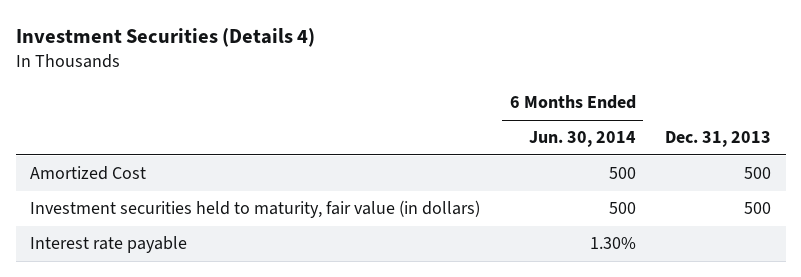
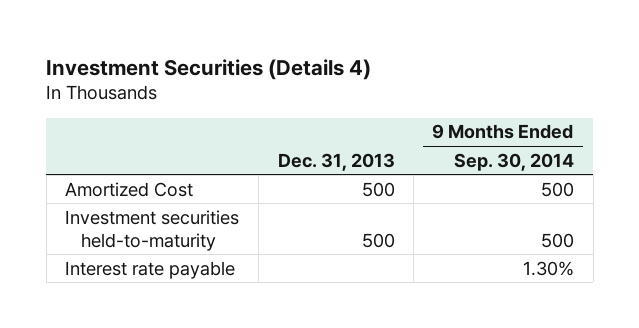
- | 6 Months Ended Jun. 30, 2014 | Dec. 31, 2013
+ | Dec. 31, 2013 | 9 Months Ended Sep. 30, 2014
- Investment securities held to maturity, fair value (in dollars) | 500 | 500
+ Investment securities held-to-maturity | 500 | 500

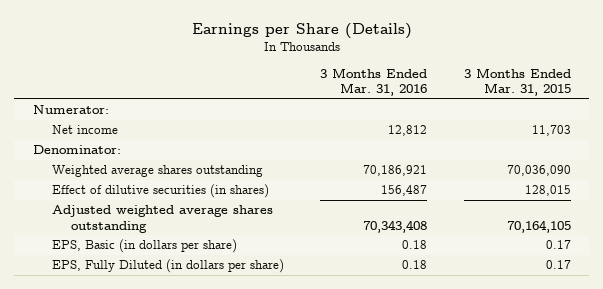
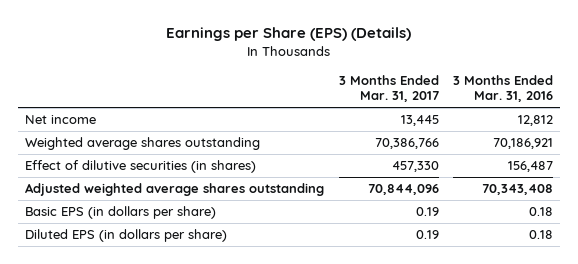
- Earnings per Share (Details)
+ Earnings per Share (EPS) (Details)
- | 3 Months Ended Mar. 31, 2016 | 3 Months Ended Mar. 31, 2015
+ | 3 Months Ended Mar. 31, 2017 | 3 Months Ended Mar. 31, 2016
- Numerator:
- Denominator:
- EPS, Basic (in dollars per share) | 0.18 | 0.17
- EPS, Fully Diluted (in dollars per share) | 0.18 | 0.17
+ Basic EPS (in dollars per share) | 0.19 | 0.18
+ Diluted EPS (in dollars per share) | 0.19 | 0.18

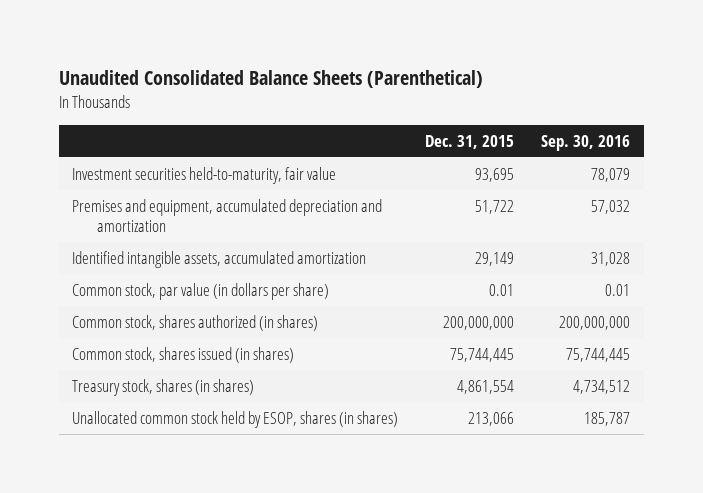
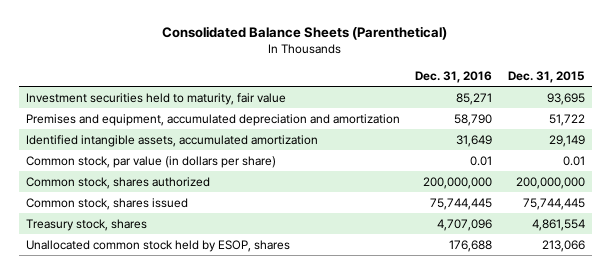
- Unaudited Consolidated Balance Sheets (Parenthetical)
+ Consolidated Balance Sheets (Parenthetical)
- | Dec. 31, 2015 | Sep. 30, 2016
+ | Dec. 31, 2016 | Dec. 31, 2015
- Investment securities held-to-maturity, fair value | 93,695 | 78,079
+ Investment securities held to maturity, fair value | 85,271 | 93,695
- Common stock, shares authorized (in shares) | 200,000,000 | 200,000,000
- Common stock, shares issued (in shares) | 75,744,445 | 75,744,445
- Treasury stock, shares (in shares) | 4,861,554 | 4,734,512
- Unallocated common stock held by ESOP, shares (in shares) | 213,066 | 185,787
+ Common stock, shares authorized | 200,000,000 | 200,000,000
+ Common stock, shares issued | 75,744,445 | 75,744,445
+ Treasury stock, shares | 4,707,096 | 4,861,554
+ Unallocated common stock held by ESOP, shares | 176,688 | 213,066

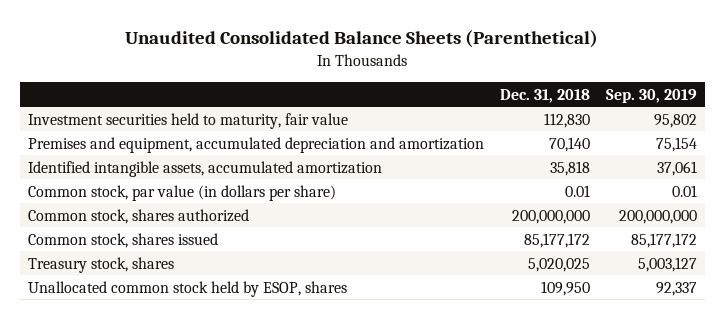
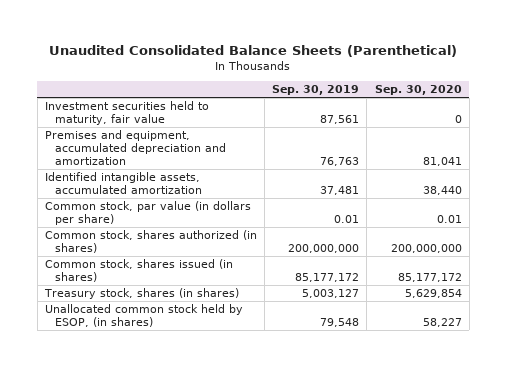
- | Dec. 31, 2018 | Sep. 30, 2019
+ | Sep. 30, 2019 | Sep. 30, 2020
- Investment securities held to maturity, fair value | 112,830 | 95,802
- Premises and equipment, accumulated depreciation and amortization | 70,140 | 75,154
- Identified intangible assets, accumulated amortization | 35,818 | 37,061
+ Investment securities held to maturity, fair value | 87,561 | 0
+ Premises and equipment, accumulated depreciation and amortization | 76,763 | 81,041
+ Identified intangible assets, accumulated amortization | 37,481 | 38,440
- Common stock, shares authorized | 200,000,000 | 200,000,000
- Common stock, shares issued | 85,177,172 | 85,177,172
- Treasury stock, shares | 5,020,025 | 5,003,127
- Unallocated common stock held by ESOP, shares | 109,950 | 92,337
+ Common stock, shares authorized (in shares) | 200,000,000 | 200,000,000
+ Common stock, shares issued (in shares) | 85,177,172 | 85,177,172
+ Treasury stock, shares (in shares) | 5,003,127 | 5,629,854
+ Unallocated common stock held by ESOP, (in shares) | 79,548 | 58,227

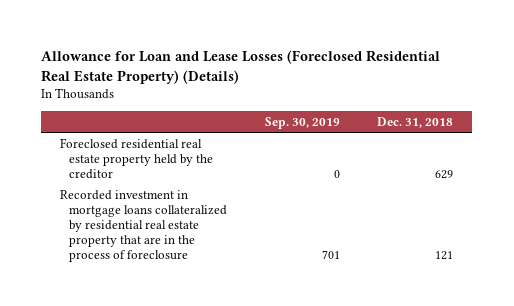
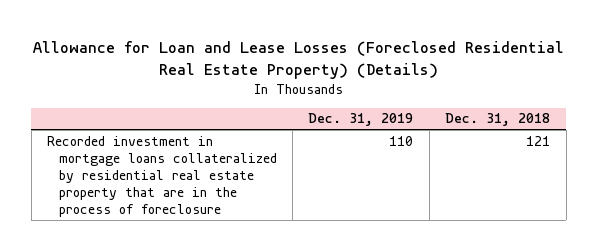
- | Sep. 30, 2019 | Dec. 31, 2018
+ | Dec. 31, 2019 | Dec. 31, 2018
- Foreclosed residential real estate property held by the creditor | 0 | 629

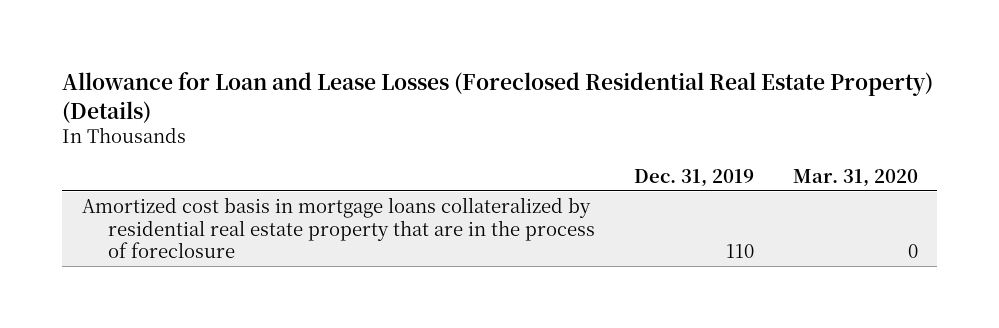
- | Dec. 31, 2019 | Dec. 31, 2018
+ | Dec. 31, 2019 | Mar. 31, 2020
- Recorded investment in mortgage loans collateralized by residential real estate property that are in the process of foreclosure | 110 | 121
+ Amortized cost basis in mortgage loans collateralized by residential real estate property that are in the process of foreclosure | 110 | 0

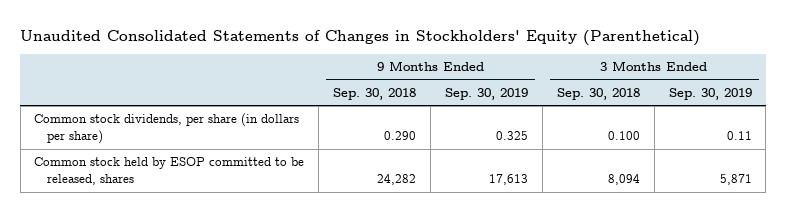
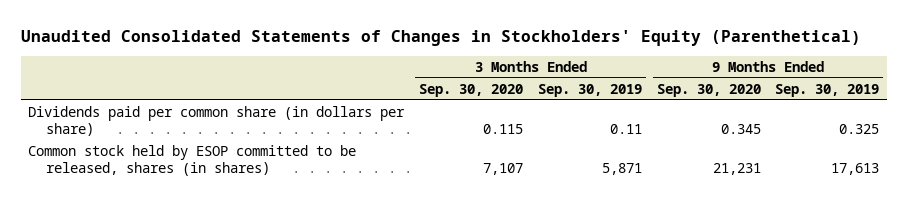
- | 9 Months Ended Sep. 30, 2018 | 9 Months Ended Sep. 30, 2019 | 3 Months Ended Sep. 30, 2018 | 3 Months Ended Sep. 30, 2019
+ | 3 Months Ended Sep. 30, 2020 | 3 Months Ended Sep. 30, 2019 | 9 Months Ended Sep. 30, 2020 | 9 Months Ended Sep. 30, 2019
- Common stock dividends, per share (in dollars per share) | 0.290 | 0.325 | 0.100 | 0.11
- Common stock held by ESOP committed to be released, shares | 24,282 | 17,613 | 8,094 | 5,871
+ Dividends paid per common share (in dollars per share) | 0.115 | 0.11 | 0.345 | 0.325
+ Common stock held by ESOP committed to be released, shares (in shares) | 7,107 | 5,871 | 21,231 | 17,613

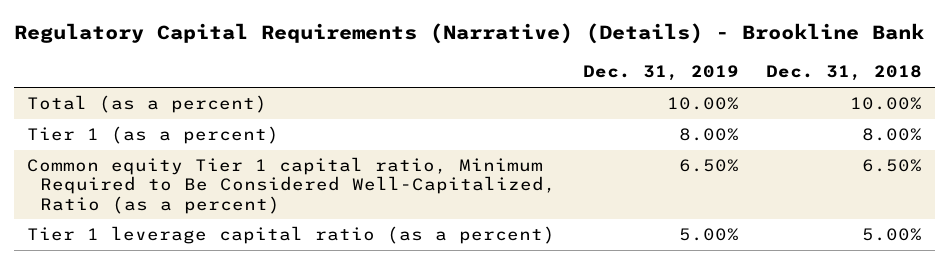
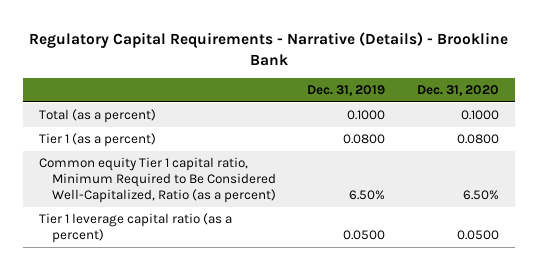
- Regulatory Capital Requirements (Narrative) (Details) - Brookline Bank
+ Regulatory Capital Requirements - Narrative (Details) - Brookline Bank
- | Dec. 31, 2019 | Dec. 31, 2018
+ | Dec. 31, 2019 | Dec. 31, 2020
- Total (as a percent) | 10.00% | 10.00%
- Tier 1 (as a percent) | 8.00% | 8.00%
+ Total (as a percent) | 0.1000 | 0.1000
+ Tier 1 (as a percent) | 0.0800 | 0.0800
- Tier 1 leverage capital ratio (as a percent) | 5.00% | 5.00%
+ Tier 1 leverage capital ratio (as a percent) | 0.0500 | 0.0500

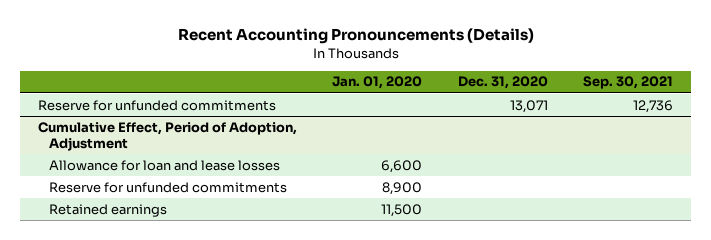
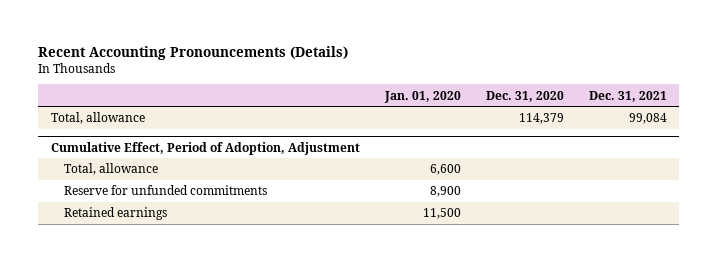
- | Jan. 01, 2020 | Dec. 31, 2020 | Sep. 30, 2021
+ | Jan. 01, 2020 | Dec. 31, 2020 | Dec. 31, 2021
- Reserve for unfunded commitments | | 13,071 | 12,736
+ Total, allowance | | 114,379 | 99,084
@ Cumulative Effect, Period of Adoption, Adjustment
- Allowance for loan and lease losses | 6,600 | |
+ Total, allowance | 6,600 | |

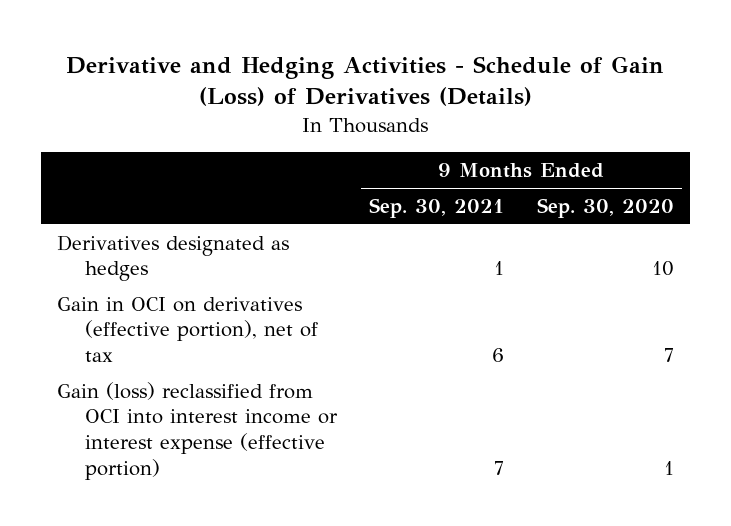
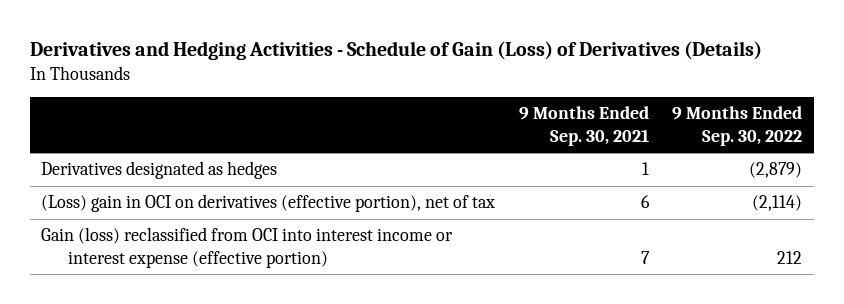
- Derivative and Hedging Activities - Schedule of Gain (Loss) of Derivatives (Details)
+ Derivatives and Hedging Activities - Schedule of Gain (Loss) of Derivatives (Details)
- | 9 Months Ended Sep. 30, 2021 | 9 Months Ended Sep. 30, 2020
+ | 9 Months Ended Sep. 30, 2021 | 9 Months Ended Sep. 30, 2022
- Gain in OCI on derivatives (effective portion), net of tax | 6 | 7
+ (Loss) gain in OCI on derivatives (effective portion), net of tax | 6 | (2,114)

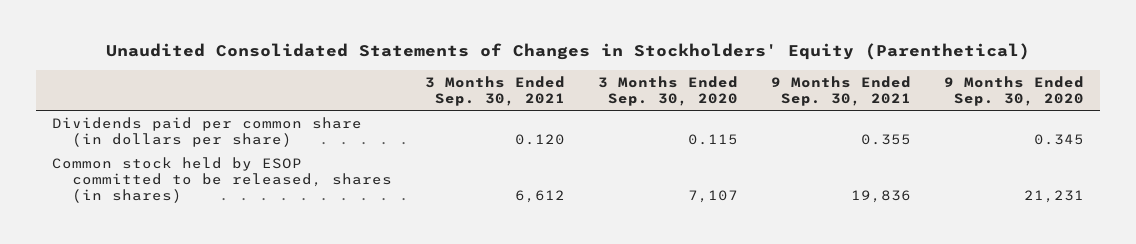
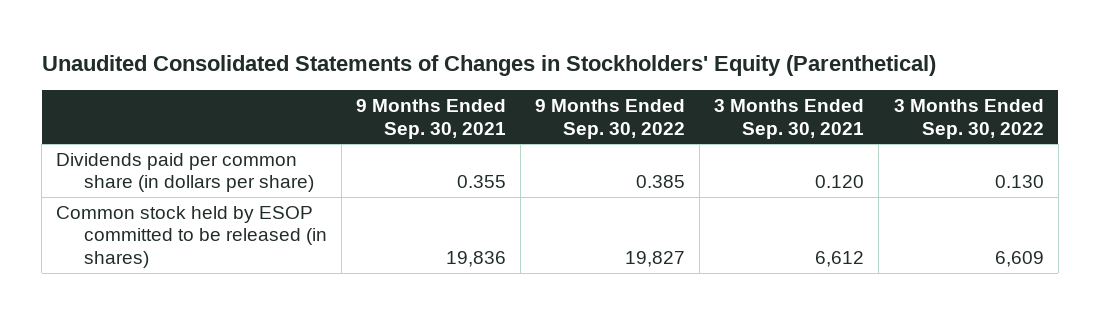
- | 3 Months Ended Sep. 30, 2021 | 3 Months Ended Sep. 30, 2020 | 9 Months Ended Sep. 30, 2021 | 9 Months Ended Sep. 30, 2020
+ | 9 Months Ended Sep. 30, 2021 | 9 Months Ended Sep. 30, 2022 | 3 Months Ended Sep. 30, 2021 | 3 Months Ended Sep. 30, 2022
- Common stock held by ESOP committed to be released, shares (in shares) | 6,612 | 7,107 | 19,836 | 21,231
+ Common stock held by ESOP committed to be released (in shares) | 19,836 | 19,827 | 6,612 | 6,609

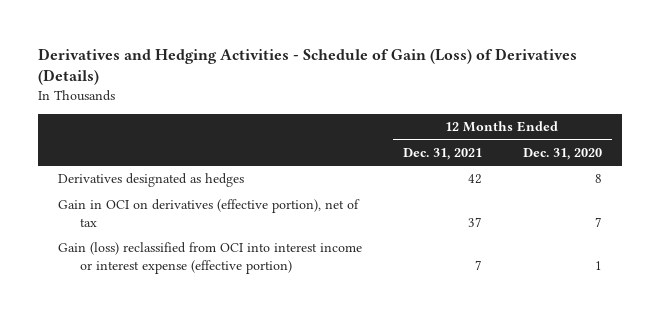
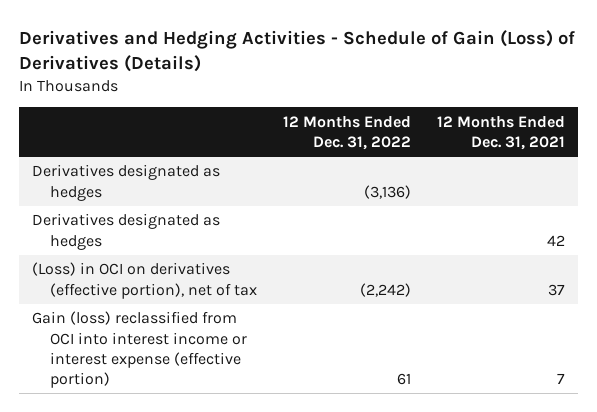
- | 12 Months Ended Dec. 31, 2021 | 12 Months Ended Dec. 31, 2020
+ | 12 Months Ended Dec. 31, 2022 | 12 Months Ended Dec. 31, 2021
+ Derivatives designated as hedges | (3,136) |
- Gain in OCI on derivatives (effective portion), net of tax | 37 | 7
+ (Loss) in OCI on derivatives (effective portion), net of tax | (2,242) | 37

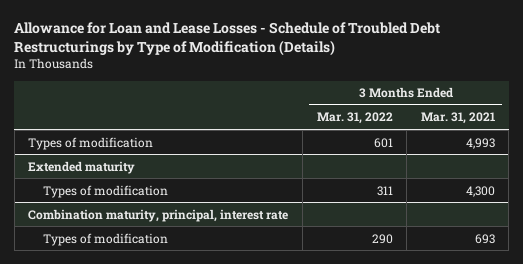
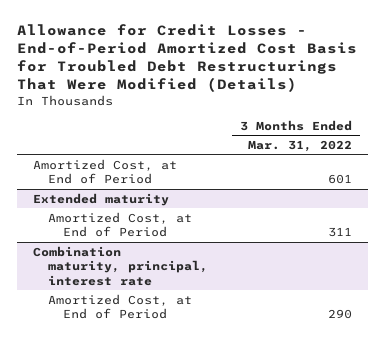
- Allowance for Loan and Lease Losses - Schedule of Troubled Debt Restructurings by Type of Modification (Details)
+ Allowance for Credit Losses - End-of-Period Amortized Cost Basis for Troubled Debt Restructurings That Were Modified (Details)
- | 3 Months Ended Mar. 31, 2022 | 3 Months Ended Mar. 31, 2021
+ | 3 Months Ended Mar. 31, 2022
- Types of modification | 601 | 4,993
+ Amortized Cost, at End of Period | 601
@ Extended maturity
- Types of modification | 311 | 4,300
+ Amortized Cost, at End of Period | 311
@ Combination maturity, principal, interest rate
- Types of modification | 290 | 693
+ Amortized Cost, at End of Period | 290

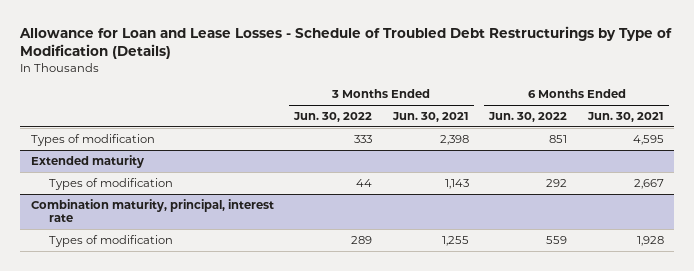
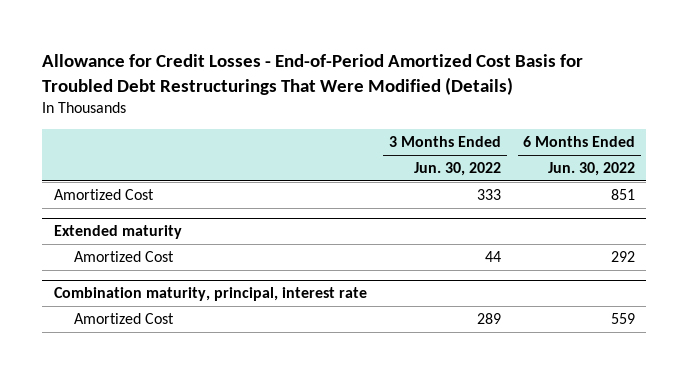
- Allowance for Loan and Lease Losses - Schedule of Troubled Debt Restructurings by Type of Modification (Details)
+ Allowance for Credit Losses - End-of-Period Amortized Cost Basis for Troubled Debt Restructurings That Were Modified (Details)
- | 3 Months Ended Jun. 30, 2022 | 3 Months Ended Jun. 30, 2021 | 6 Months Ended Jun. 30, 2022 | 6 Months Ended Jun. 30, 2021
+ | 3 Months Ended Jun. 30, 2022 | 6 Months Ended Jun. 30, 2022
- Types of modification | 333 | 2,398 | 851 | 4,595
+ Amortized Cost | 333 | 851
@ Extended maturity
- Types of modification | 44 | 1,143 | 292 | 2,667
+ Amortized Cost | 44 | 292
@ Combination maturity, principal, interest rate
- Types of modification | 289 | 1,255 | 559 | 1,928
+ Amortized Cost | 289 | 559

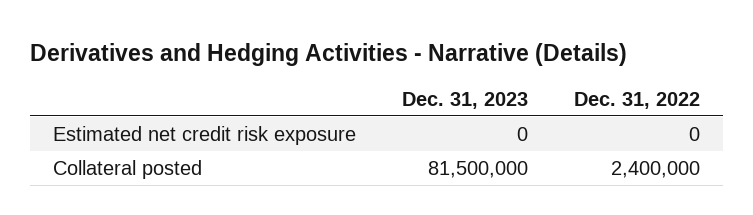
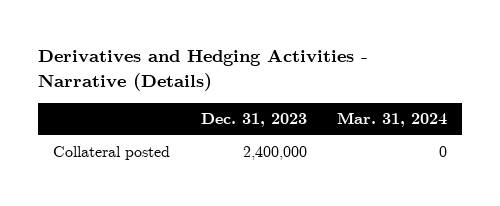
- | Dec. 31, 2023 | Dec. 31, 2022
+ | Dec. 31, 2023 | Mar. 31, 2024
- Estimated net credit risk exposure | 0 | 0
- Collateral posted | 81,500,000 | 2,400,000
+ Collateral posted | 2,400,000 | 0

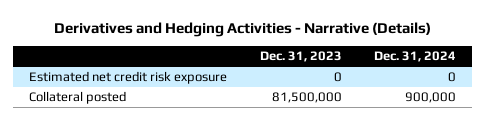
- | Dec. 31, 2023 | Mar. 31, 2024
+ | Dec. 31, 2023 | Dec. 31, 2024
- Collateral posted | 2,400,000 | 0
+ Estimated net credit risk exposure | 0 | 0
+ Collateral posted | 81,500,000 | 900,000

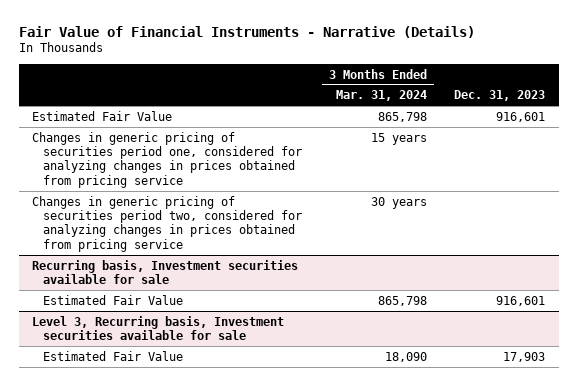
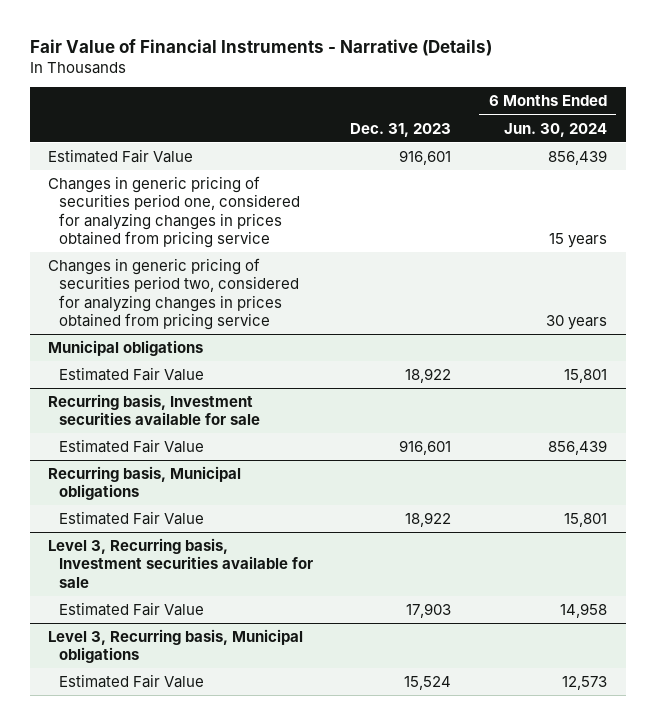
- | 3 Months Ended Mar. 31, 2024 | Dec. 31, 2023
+ | Dec. 31, 2023 | 6 Months Ended Jun. 30, 2024
+ Municipal obligations
+ Estimated Fair Value | 18,922 | 15,801
+ Recurring basis, Municipal obligations
+ Estimated Fair Value | 18,922 | 15,801
+ Level 3, Recurring basis, Municipal obligations
+ Estimated Fair Value | 15,524 | 12,573

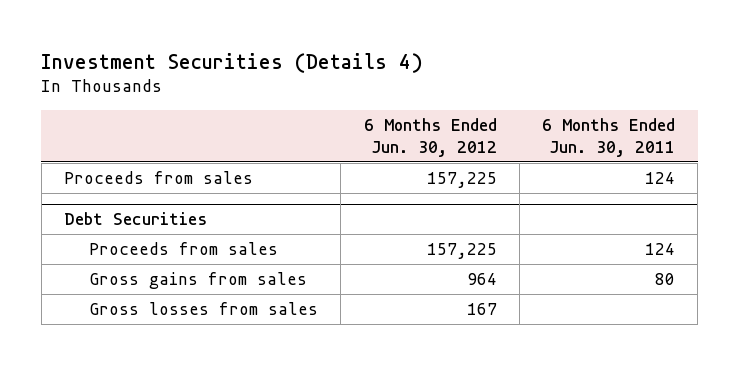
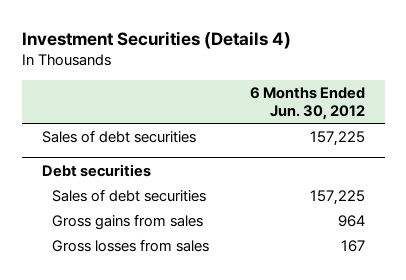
- | 6 Months Ended Jun. 30, 2012 | 6 Months Ended Jun. 30, 2011
+ | 6 Months Ended Jun. 30, 2012
- Proceeds from sales | 157,225 | 124
- Debt Securities
- Proceeds from sales | 157,225 | 124
+ Sales of debt securities | 157,225
+ Debt securities
+ Sales of debt securities | 157,225

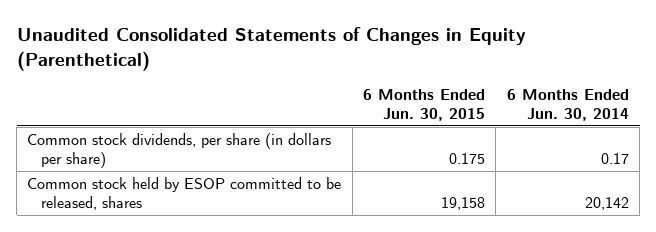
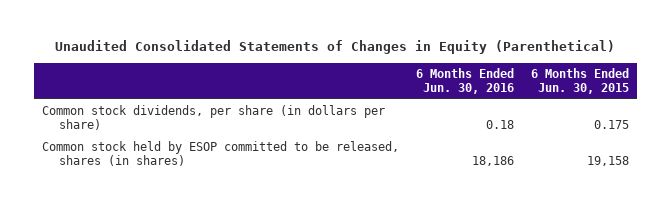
- | 6 Months Ended Jun. 30, 2015 | 6 Months Ended Jun. 30, 2014
+ | 6 Months Ended Jun. 30, 2016 | 6 Months Ended Jun. 30, 2015
- Common stock held by ESOP committed to be released, shares | 19,158 | 20,142
+ Common stock held by ESOP committed to be released, shares (in shares) | 18,186 | 19,158

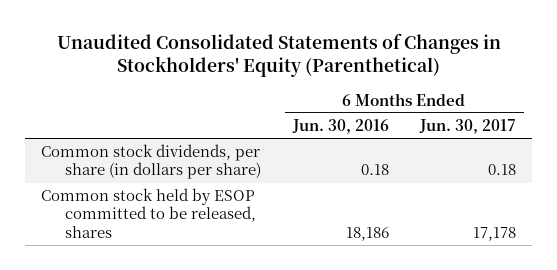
- Unaudited Consolidated Statements of Changes in Equity (Parenthetical)
+ Unaudited Consolidated Statements of Changes in Stockholders' Equity (Parenthetical)
- | 6 Months Ended Jun. 30, 2016 | 6 Months Ended Jun. 30, 2015
+ | 6 Months Ended Jun. 30, 2016 | 6 Months Ended Jun. 30, 2017
- Common stock held by ESOP committed to be released, shares (in shares) | 18,186 | 19,158
+ Common stock held by ESOP committed to be released, shares | 18,186 | 17,178

